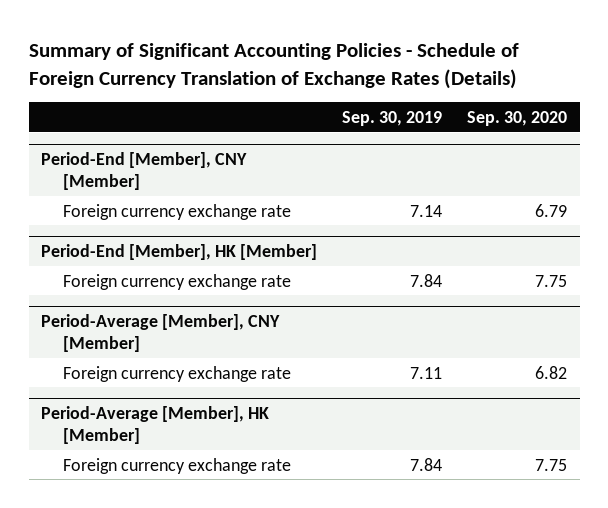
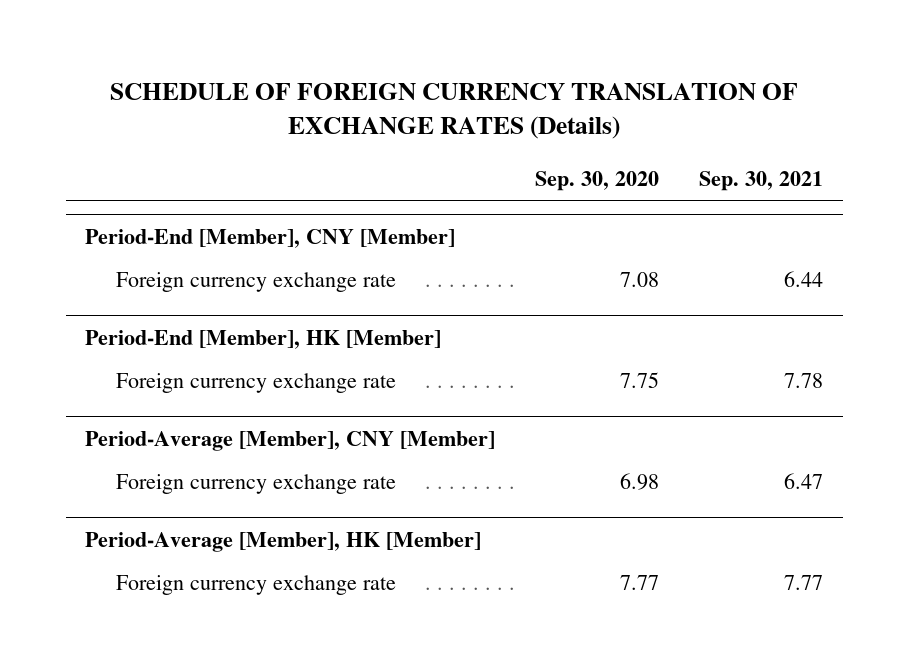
- Summary of Significant Accounting Policies - Schedule of Foreign Currency Translation of Exchange Rates (Details)
+ SCHEDULE OF FOREIGN CURRENCY TRANSLATION OF EXCHANGE RATES (Details)
- | Sep. 30, 2019 | Sep. 30, 2020
+ | Sep. 30, 2020 | Sep. 30, 2021
@ Period-End [Member], CNY [Member]
- Foreign currency exchange rate | 7.14 | 6.79
+ Foreign currency exchange rate | 7.08 | 6.44
@ Period-Average [Member], CNY [Member]
- Foreign currency exchange rate | 7.11 | 6.82
+ Foreign currency exchange rate | 6.98 | 6.47
@ Period-Average [Member], HK [Member]
- Foreign currency exchange rate | 7.84 | 7.75
+ Foreign currency exchange rate | 7.77 | 7.77

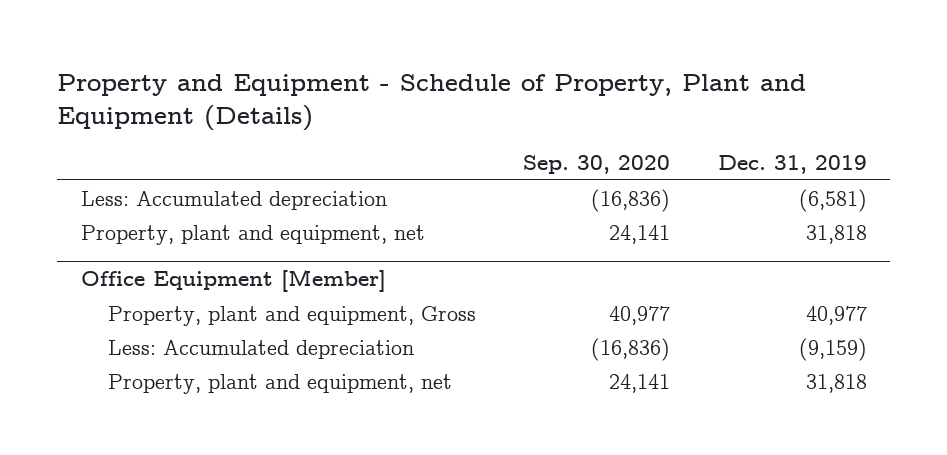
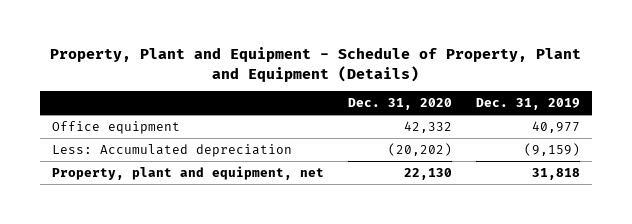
- Property and Equipment - Schedule of Property, Plant and Equipment (Details)
+ Property, Plant and Equipment - Schedule of Property, Plant and Equipment (Details)
- | Sep. 30, 2020 | Dec. 31, 2019
+ | Dec. 31, 2020 | Dec. 31, 2019
- Less: Accumulated depreciation | (16,836) | (6,581)
- Property, plant and equipment, net | 24,141 | 31,818
- Office Equipment [Member]
- Property, plant and equipment, Gross | 40,977 | 40,977
+ Office equipment | 42,332 | 40,977

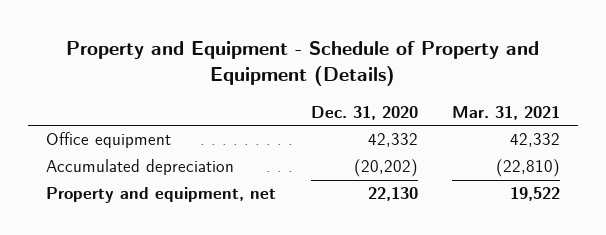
- Property, Plant and Equipment - Schedule of Property, Plant and Equipment (Details)
+ Property and Equipment - Schedule of Property and Equipment (Details)
- | Dec. 31, 2020 | Dec. 31, 2019
+ | Dec. 31, 2020 | Mar. 31, 2021
- Less: Accumulated depreciation | (20,202) | (9,159)
- Property, plant and equipment, net | 22,130 | 31,818
+ Accumulated depreciation | (20,202) | (22,810)
+ Property and equipment, net | 22,130 | 19,522

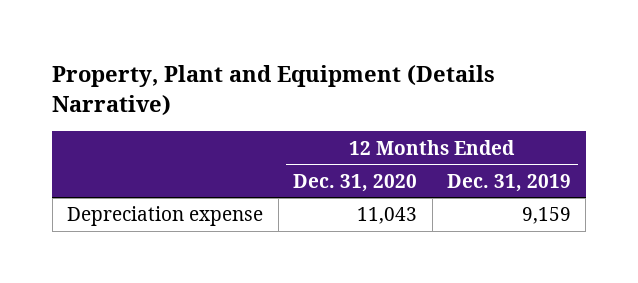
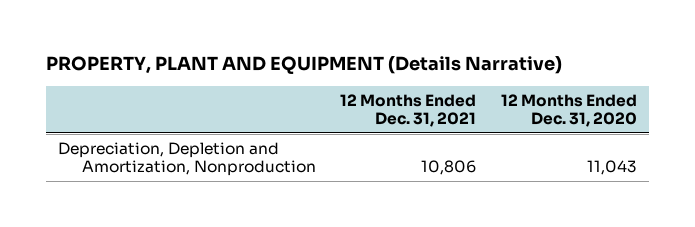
- Property, Plant and Equipment (Details Narrative)
+ PROPERTY, PLANT AND EQUIPMENT (Details Narrative)
- | 12 Months Ended Dec. 31, 2020 | 12 Months Ended Dec. 31, 2019
+ | 12 Months Ended Dec. 31, 2021 | 12 Months Ended Dec. 31, 2020
- Depreciation expense | 11,043 | 9,159
+ Depreciation, Depletion and Amortization, Nonproduction | 10,806 | 11,043

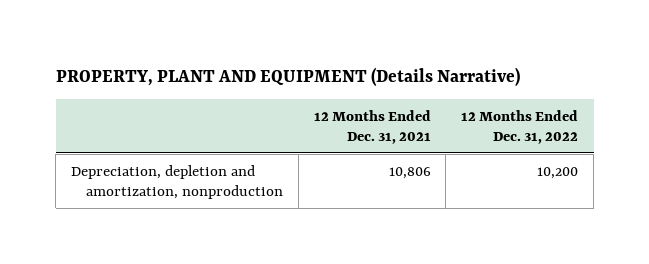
- | 12 Months Ended Dec. 31, 2021 | 12 Months Ended Dec. 31, 2020
+ | 12 Months Ended Dec. 31, 2021 | 12 Months Ended Dec. 31, 2022
- Depreciation, Depletion and Amortization, Nonproduction | 10,806 | 11,043
+ Depreciation, depletion and amortization, nonproduction | 10,806 | 10,200

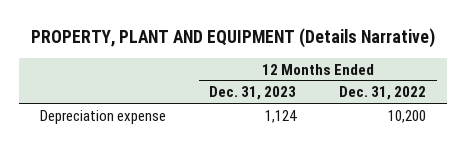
- | 12 Months Ended Dec. 31, 2021 | 12 Months Ended Dec. 31, 2022
+ | 12 Months Ended Dec. 31, 2023 | 12 Months Ended Dec. 31, 2022
- Depreciation, depletion and amortization, nonproduction | 10,806 | 10,200
+ Depreciation expense | 1,124 | 10,200

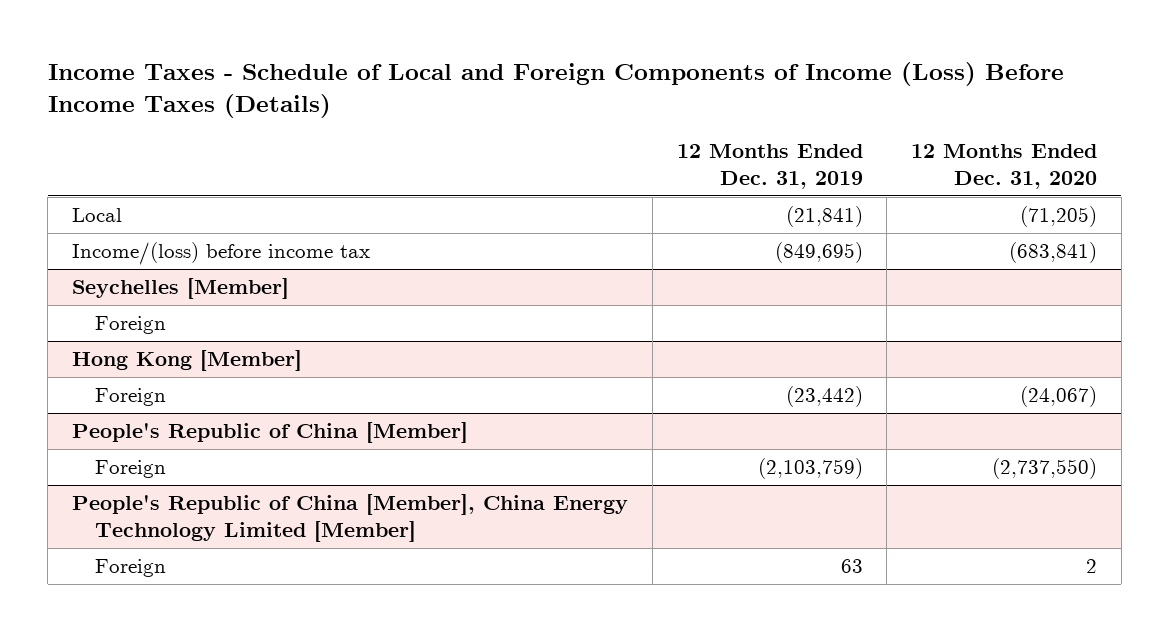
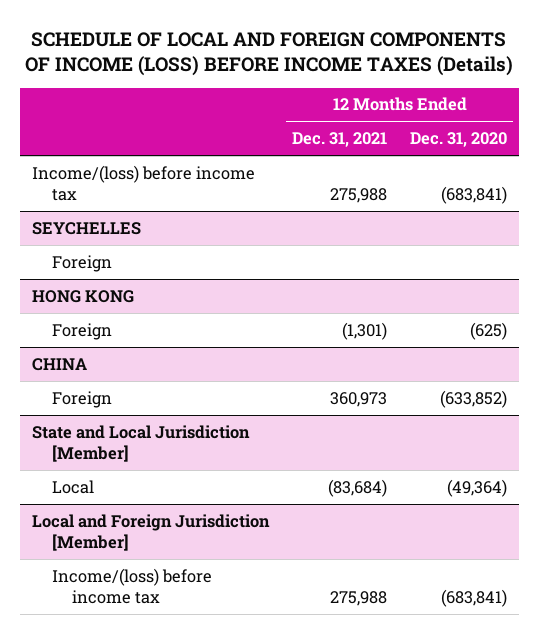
- Income Taxes - Schedule of Local and Foreign Components of Income (Loss) Before Income Taxes (Details)
+ SCHEDULE OF LOCAL AND FOREIGN COMPONENTS OF INCOME (LOSS) BEFORE INCOME TAXES (Details)
- | 12 Months Ended Dec. 31, 2019 | 12 Months Ended Dec. 31, 2020
+ | 12 Months Ended Dec. 31, 2021 | 12 Months Ended Dec. 31, 2020
- Local | (21,841) | (71,205)
- Seychelles [Member]
+ SEYCHELLES
- Hong Kong [Member]
- Foreign | (23,442) | (24,067)
- People's Republic of China [Member]
- Foreign | (2,103,759) | (2,737,550)
- People's Republic of China [Member], China Energy Technology Limited [Member]
- Foreign | 63 | 2
+ HONG KONG
+ Foreign | (1,301) | (625)
+ CHINA
+ Foreign | 360,973 | (633,852)
+ State and Local Jurisdiction [Member]
+ Local | (83,684) | (49,364)
+ Local and Foreign Jurisdiction [Member]
+ Income/(loss) before income tax | 275,988 | (683,841)

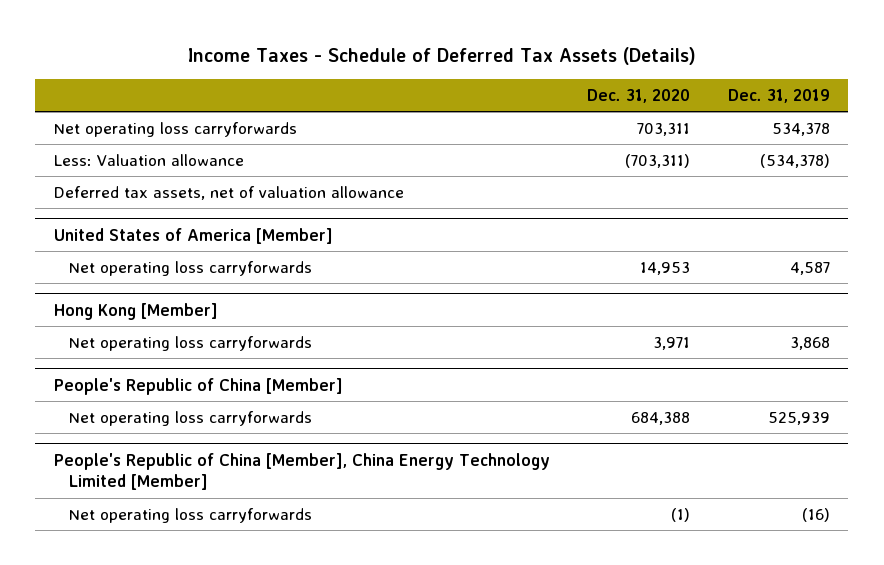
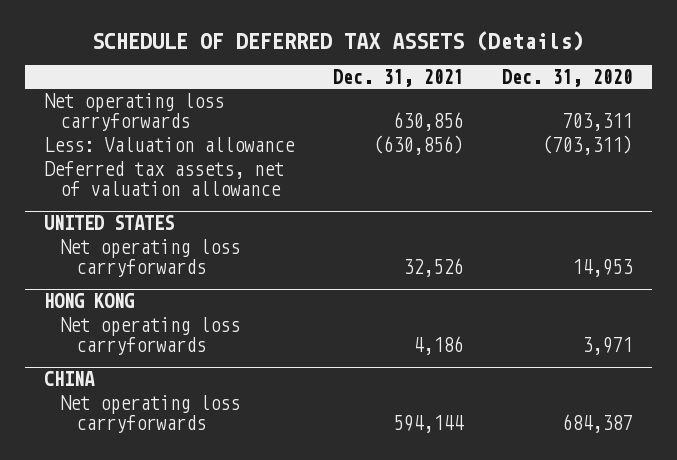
- Income Taxes - Schedule of Deferred Tax Assets (Details)
+ SCHEDULE OF DEFERRED TAX ASSETS (Details)
- | Dec. 31, 2020 | Dec. 31, 2019
+ | Dec. 31, 2021 | Dec. 31, 2020
- United States of America [Member]
+ UNITED STATES
- Hong Kong [Member]
+ HONG KONG
- People's Republic of China [Member]
- Net operating loss carryforwards | 684,388 | 525,939
- People's Republic of China [Member], China Energy Technology Limited [Member]
- Net operating loss carryforwards | (1) | (16)
+ CHINA
+ Net operating loss carryforwards | 594,144 | 684,387

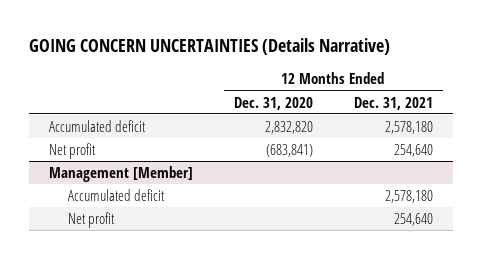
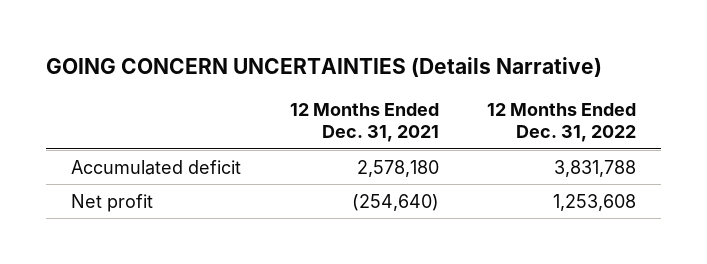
- | 12 Months Ended Dec. 31, 2020 | 12 Months Ended Dec. 31, 2021
+ | 12 Months Ended Dec. 31, 2021 | 12 Months Ended Dec. 31, 2022
- Net profit | (683,841) | 254,640
- Management [Member]
- Accumulated deficit | | 2,578,180
- Net profit | | 254,640
+ Net profit | (254,640) | 1,253,608

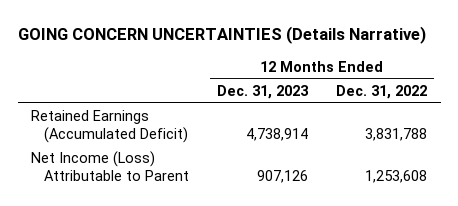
- | 12 Months Ended Dec. 31, 2021 | 12 Months Ended Dec. 31, 2022
+ | 12 Months Ended Dec. 31, 2023 | 12 Months Ended Dec. 31, 2022
- Accumulated deficit | 2,578,180 | 3,831,788
- Net profit | (254,640) | 1,253,608
+ Retained Earnings (Accumulated Deficit) | 4,738,914 | 3,831,788
+ Net Income (Loss) Attributable to Parent | 907,126 | 1,253,608

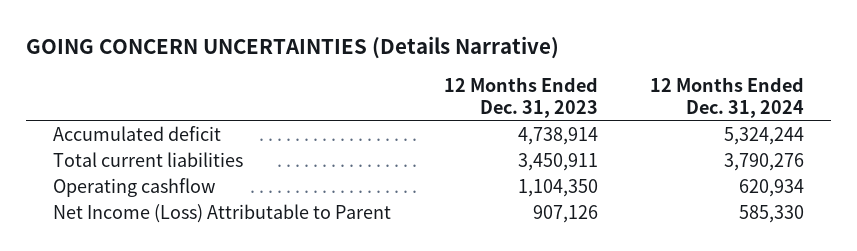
- | 12 Months Ended Dec. 31, 2023 | 12 Months Ended Dec. 31, 2022
+ | 12 Months Ended Dec. 31, 2023 | 12 Months Ended Dec. 31, 2024
- Retained Earnings (Accumulated Deficit) | 4,738,914 | 3,831,788
+ Accumulated deficit | 4,738,914 | 5,324,244
+ Total current liabilities | 3,450,911 | 3,790,276
+ Operating cashflow | 1,104,350 | 620,934

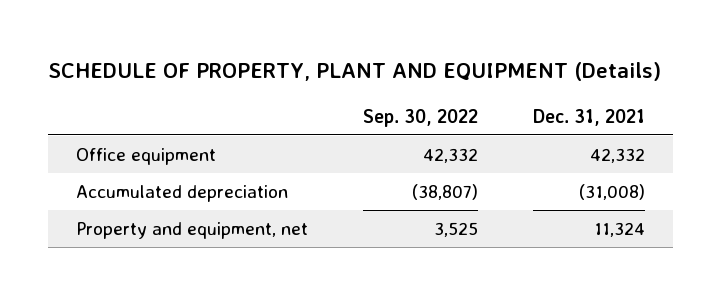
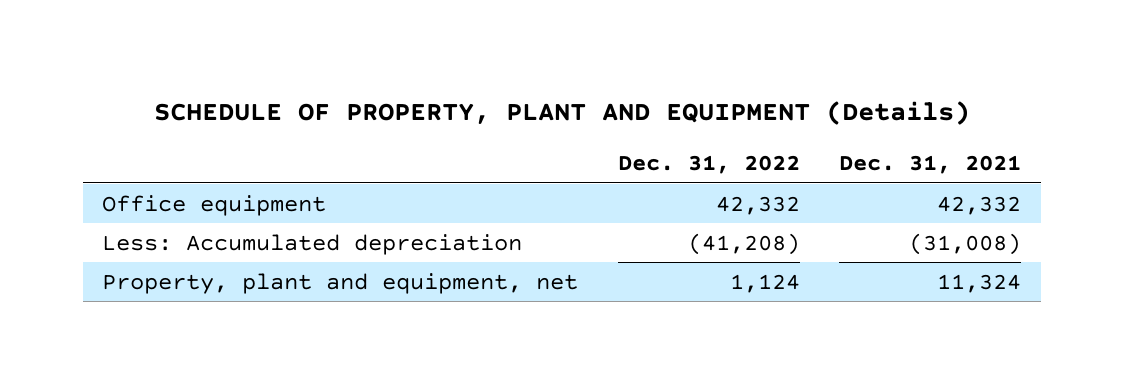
- | Sep. 30, 2022 | Dec. 31, 2021
+ | Dec. 31, 2022 | Dec. 31, 2021
- Accumulated depreciation | (38,807) | (31,008)
- Property and equipment, net | 3,525 | 11,324
+ Less: Accumulated depreciation | (41,208) | (31,008)
+ Property, plant and equipment, net | 1,124 | 11,324

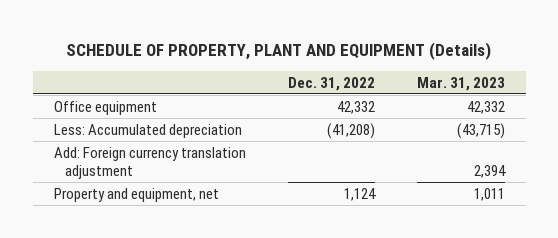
- | Dec. 31, 2022 | Dec. 31, 2021
+ | Dec. 31, 2022 | Mar. 31, 2023
- Property, plant and equipment, net | 1,124 | 11,324
+ Add: Foreign currency translation adjustment | | 2,394
+ Property and equipment, net | 1,124 | 1,011

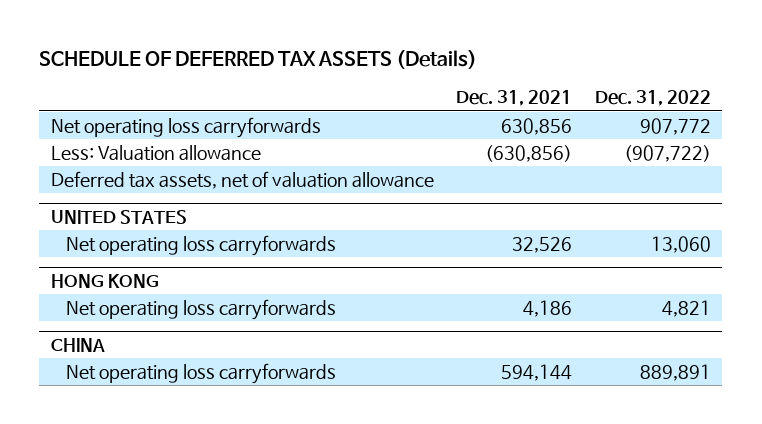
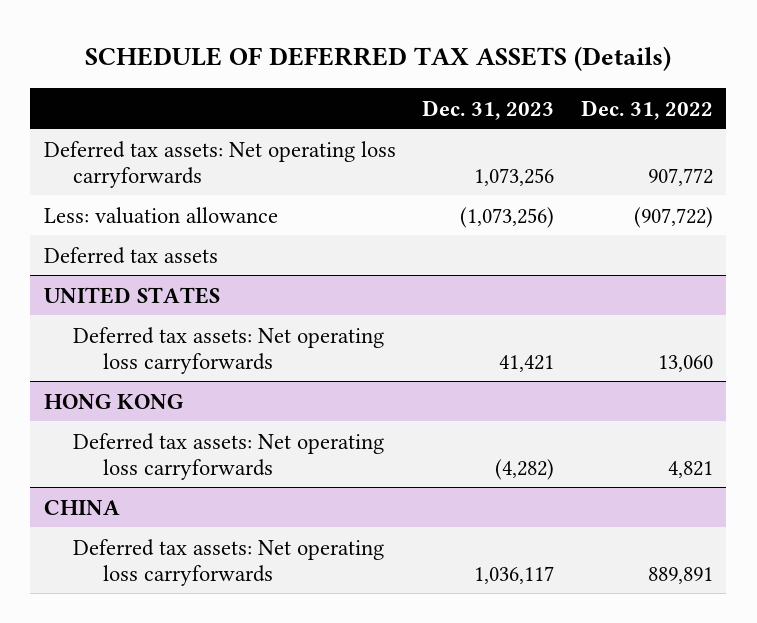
- | Dec. 31, 2021 | Dec. 31, 2022
+ | Dec. 31, 2023 | Dec. 31, 2022
- Net operating loss carryforwards | 630,856 | 907,772
- Less: Valuation allowance | (630,856) | (907,722)
- Deferred tax assets, net of valuation allowance
+ Deferred tax assets: Net operating loss carryforwards | 1,073,256 | 907,772
+ Less: valuation allowance | (1,073,256) | (907,722)
+ Deferred tax assets
@ UNITED STATES
- Net operating loss carryforwards | 32,526 | 13,060
+ Deferred tax assets: Net operating loss carryforwards | 41,421 | 13,060
@ HONG KONG
- Net operating loss carryforwards | 4,186 | 4,821
+ Deferred tax assets: Net operating loss carryforwards | (4,282) | 4,821
@ CHINA
- Net operating loss carryforwards | 594,144 | 889,891
+ Deferred tax assets: Net operating loss carryforwards | 1,036,117 | 889,891

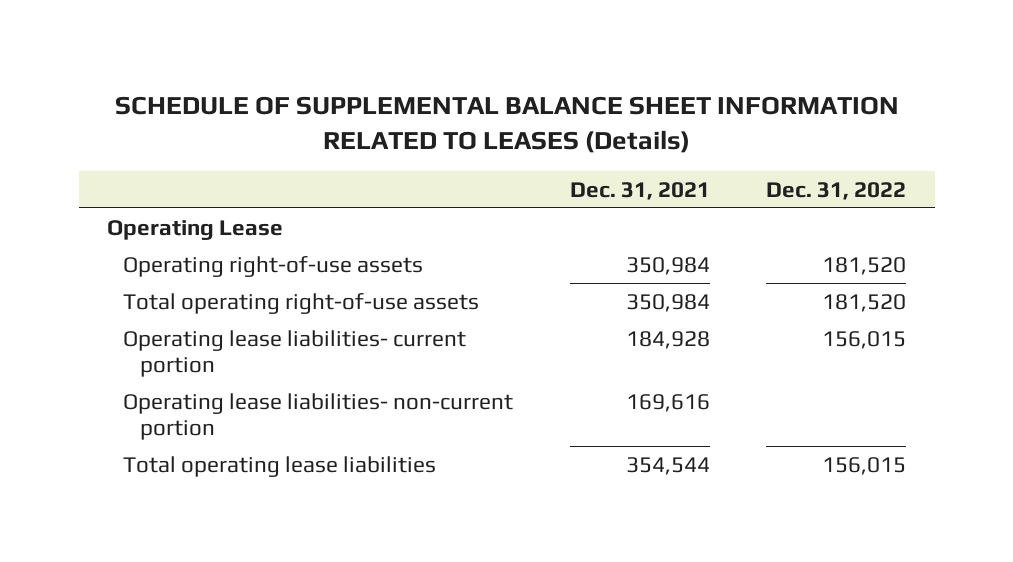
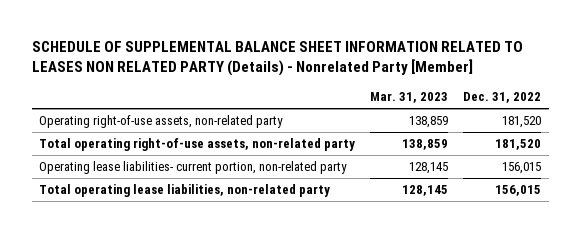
- SCHEDULE OF SUPPLEMENTAL BALANCE SHEET INFORMATION RELATED TO LEASES (Details)
+ SCHEDULE OF SUPPLEMENTAL BALANCE SHEET INFORMATION RELATED TO LEASES NON RELATED PARTY (Details) - Nonrelated Party [Member]
- | Dec. 31, 2021 | Dec. 31, 2022
+ | Mar. 31, 2023 | Dec. 31, 2022
- Operating Lease
- Operating right-of-use assets | 350,984 | 181,520
- Total operating right-of-use assets | 350,984 | 181,520
- Operating lease liabilities- current portion | 184,928 | 156,015
- Operating lease liabilities- non-current portion | 169,616 |
- Total operating lease liabilities | 354,544 | 156,015
+ Operating right-of-use assets, non-related party | 138,859 | 181,520
+ Total operating right-of-use assets, non-related party | 138,859 | 181,520
+ Operating lease liabilities- current portion, non-related party | 128,145 | 156,015
+ Total operating lease liabilities, non-related party | 128,145 | 156,015

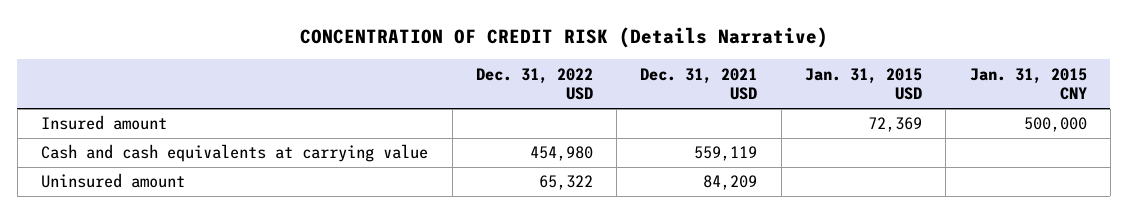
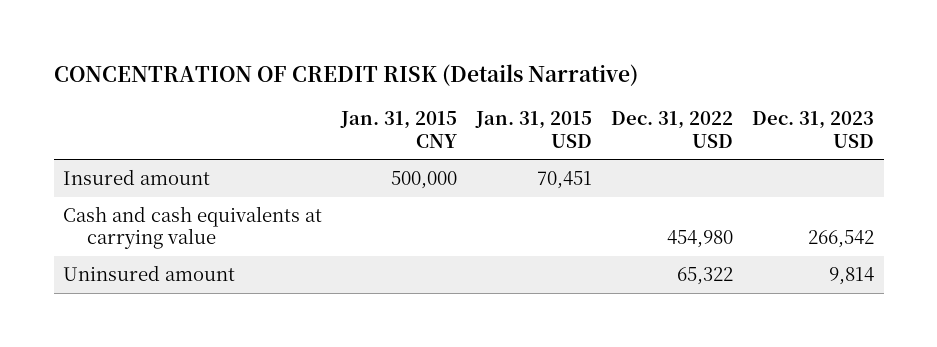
- | Dec. 31, 2022 USD | Dec. 31, 2021 USD | Jan. 31, 2015 USD | Jan. 31, 2015 CNY
+ | Jan. 31, 2015 CNY | Jan. 31, 2015 USD | Dec. 31, 2022 USD | Dec. 31, 2023 USD
- Insured amount | | | 72,369 | 500,000
+ Insured amount | 500,000 | 70,451 | |

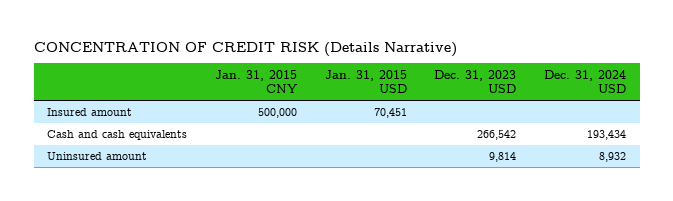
- | Jan. 31, 2015 CNY | Jan. 31, 2015 USD | Dec. 31, 2022 USD | Dec. 31, 2023 USD
+ | Jan. 31, 2015 CNY | Jan. 31, 2015 USD | Dec. 31, 2023 USD | Dec. 31, 2024 USD
- Cash and cash equivalents at carrying value | | | 454,980 | 266,542
+ Cash and cash equivalents | | | 266,542 | 193,434

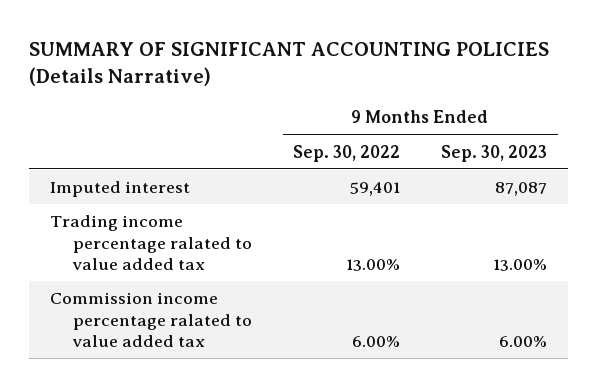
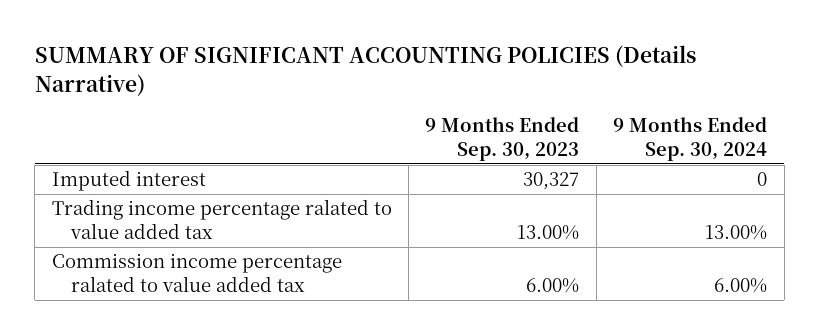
- | 9 Months Ended Sep. 30, 2022 | 9 Months Ended Sep. 30, 2023
+ | 9 Months Ended Sep. 30, 2023 | 9 Months Ended Sep. 30, 2024
- Imputed interest | 59,401 | 87,087
+ Imputed interest | 30,327 | 0

